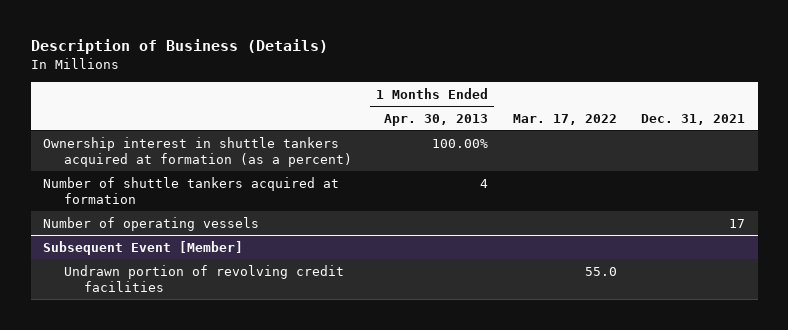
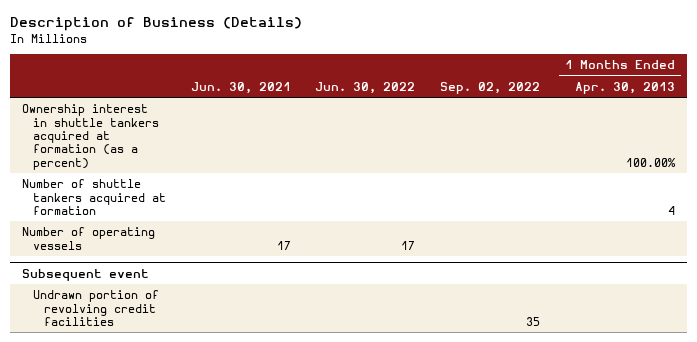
- | 1 Months Ended Apr. 30, 2013 | Mar. 17, 2022 | Dec. 31, 2021
+ | Jun. 30, 2021 | Jun. 30, 2022 | Sep. 02, 2022 | 1 Months Ended Apr. 30, 2013
- Subsequent Event [Member]
+ Subsequent event

